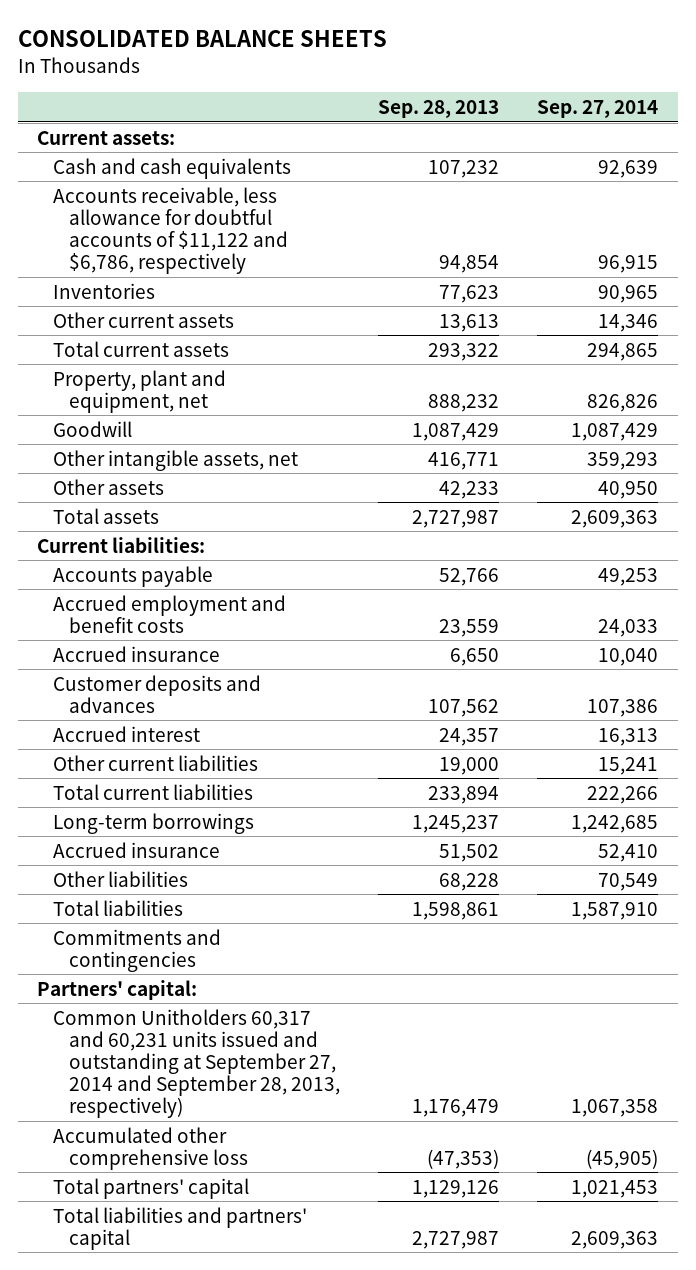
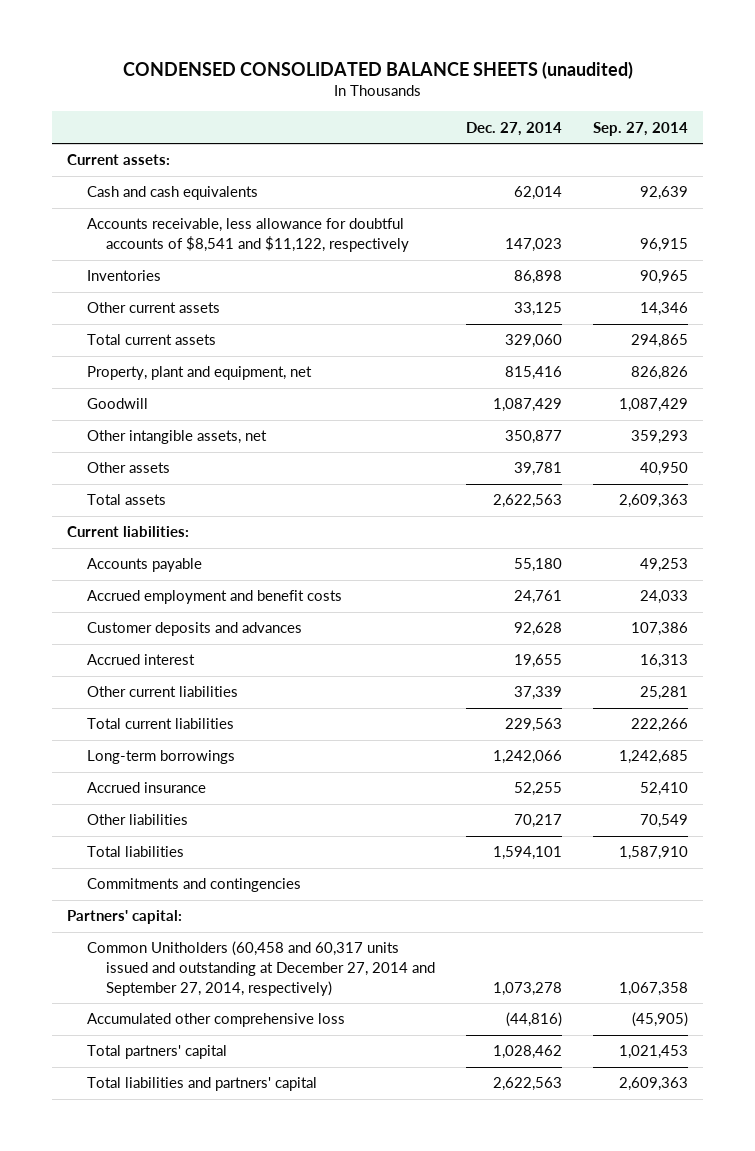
- CONSOLIDATED BALANCE SHEETS
+ CONDENSED CONSOLIDATED BALANCE SHEETS (unaudited)
- | Sep. 28, 2013 | Sep. 27, 2014
+ | Dec. 27, 2014 | Sep. 27, 2014
- Accounts receivable, less allowance for doubtful accounts of $11,122 and $6,786, respectively | 94,854 | 96,915
+ Accounts receivable, less allowance for doubtful accounts of $8,541 and $11,122, respectively | 147,023 | 96,915
- Accrued insurance | 6,650 | 10,040
- Other current liabilities | 19,000 | 15,241
+ Other current liabilities | 37,339 | 25,281
- Common Unitholders 60,317 and 60,231 units issued and outstanding at September 27, 2014 and September 28, 2013, respectively) | 1,176,479 | 1,067,358
+ Common Unitholders (60,458 and 60,317 units issued and outstanding at December 27, 2014 and September 27, 2014, respectively) | 1,073,278 | 1,067,358

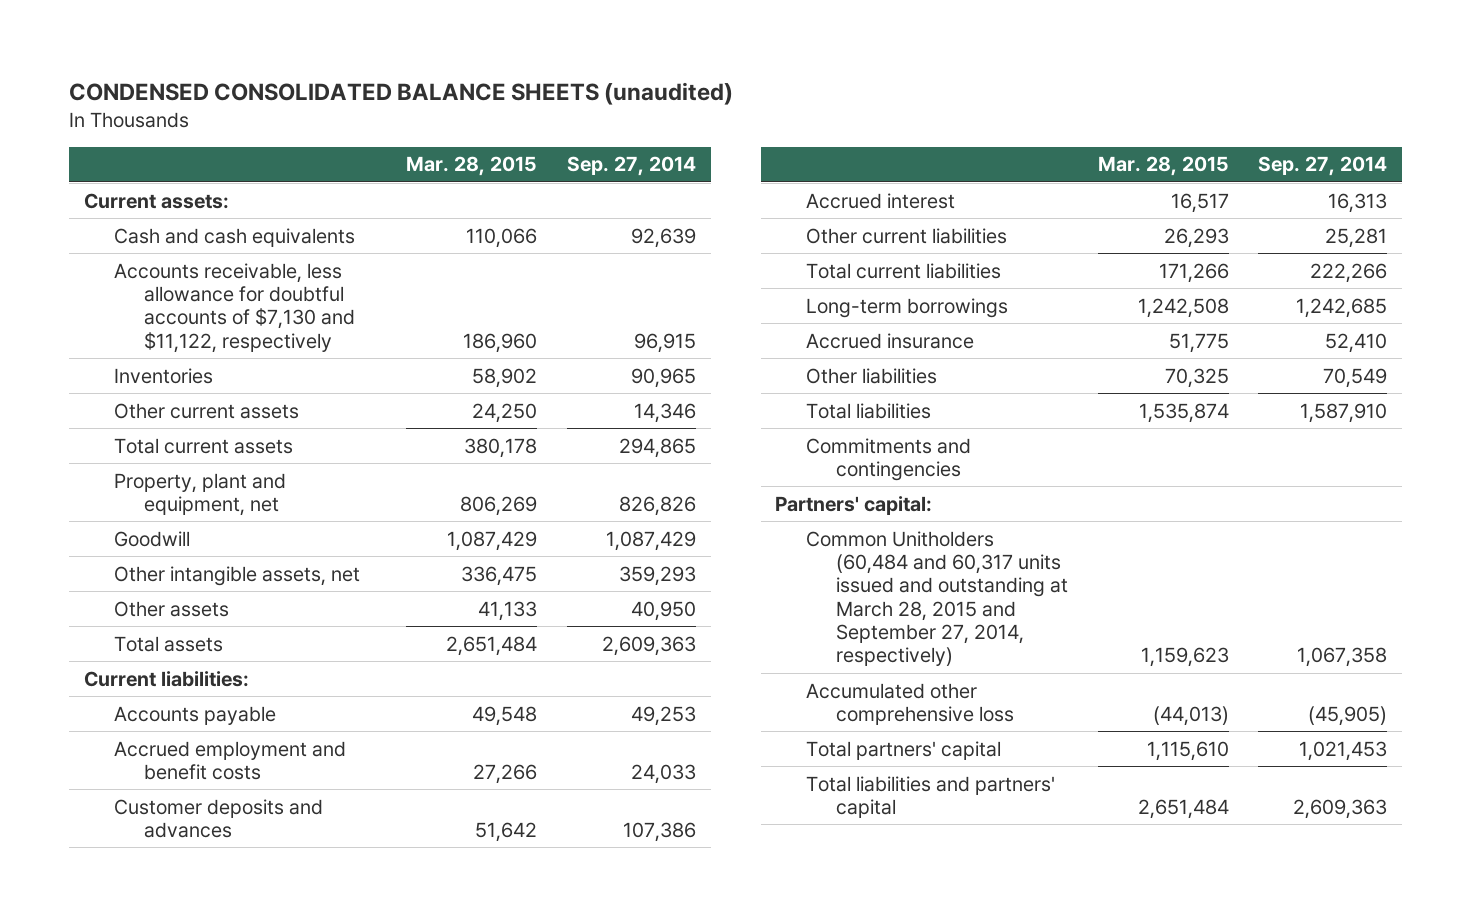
- | Dec. 27, 2014 | Sep. 27, 2014
+ | Mar. 28, 2015 | Sep. 27, 2014
- Accounts receivable, less allowance for doubtful accounts of $8,541 and $11,122, respectively | 147,023 | 96,915
+ Accounts receivable, less allowance for doubtful accounts of $7,130 and $11,122, respectively | 186,960 | 96,915
- Common Unitholders (60,458 and 60,317 units issued and outstanding at December 27, 2014 and September 27, 2014, respectively) | 1,073,278 | 1,067,358
+ Common Unitholders (60,484 and 60,317 units issued and outstanding at March 28, 2015 and September 27, 2014, respectively) | 1,159,623 | 1,067,358

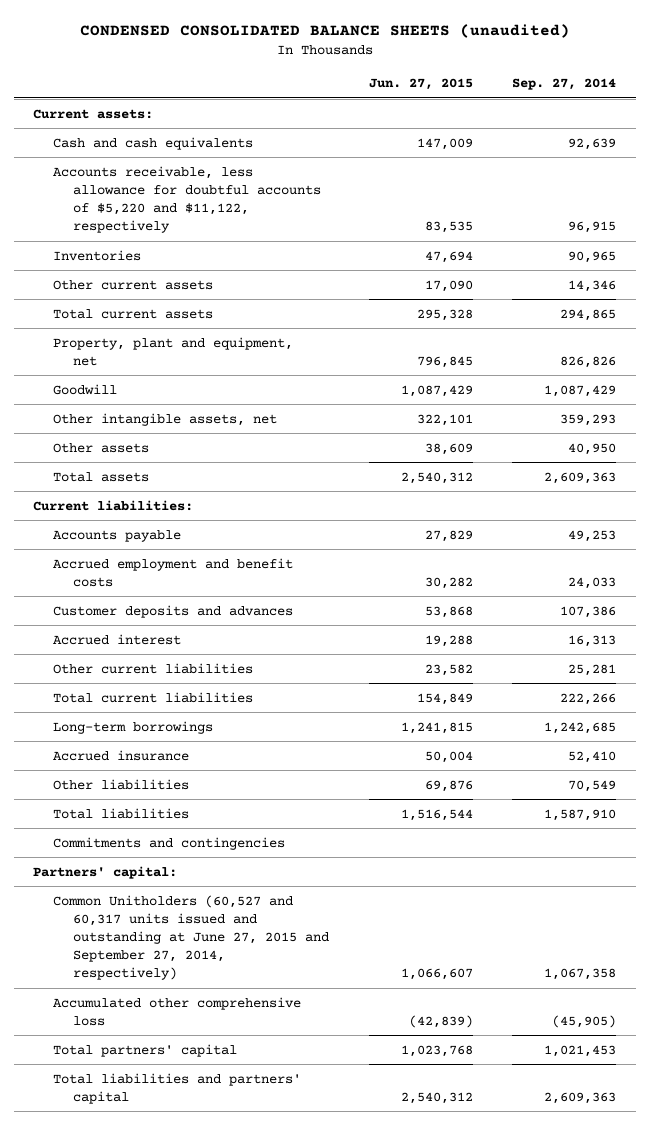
- | Mar. 28, 2015 | Sep. 27, 2014
+ | Jun. 27, 2015 | Sep. 27, 2014
- Accounts receivable, less allowance for doubtful accounts of $7,130 and $11,122, respectively | 186,960 | 96,915
+ Accounts receivable, less allowance for doubtful accounts of $5,220 and $11,122, respectively | 83,535 | 96,915
- Common Unitholders (60,484 and 60,317 units issued and outstanding at March 28, 2015 and September 27, 2014, respectively) | 1,159,623 | 1,067,358
+ Common Unitholders (60,527 and 60,317 units issued and outstanding at June 27, 2015 and September 27, 2014, respectively) | 1,066,607 | 1,067,358

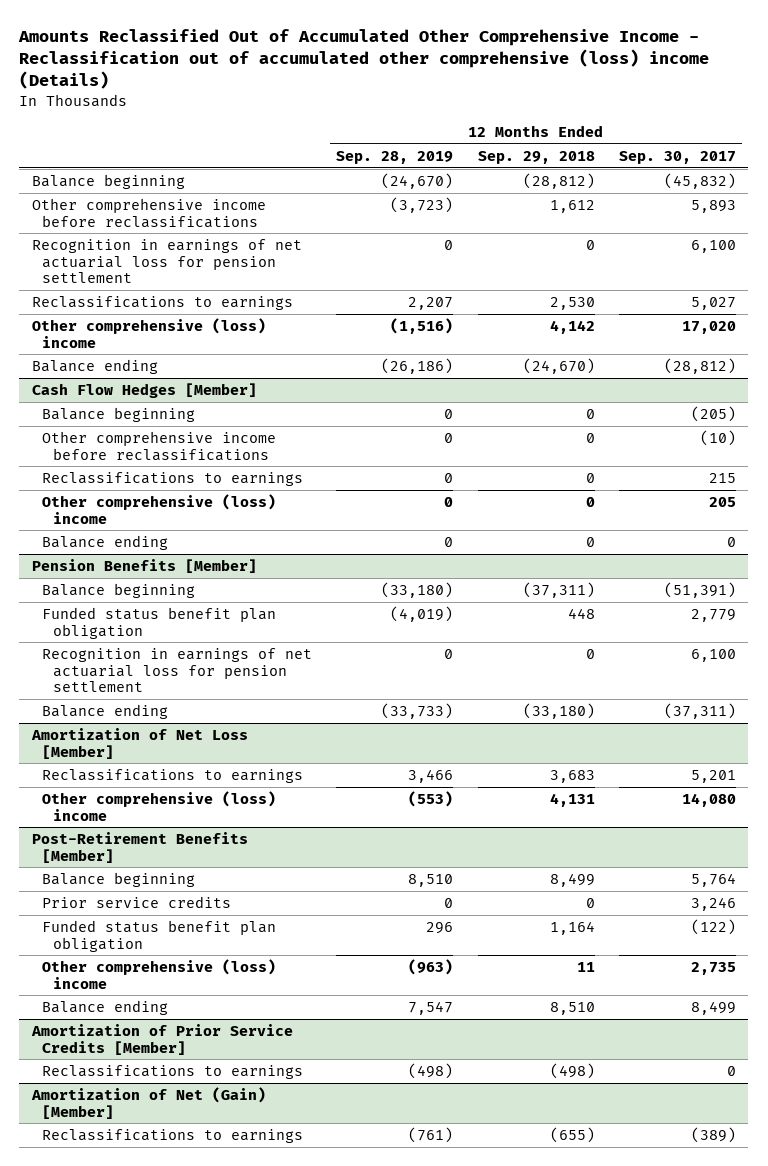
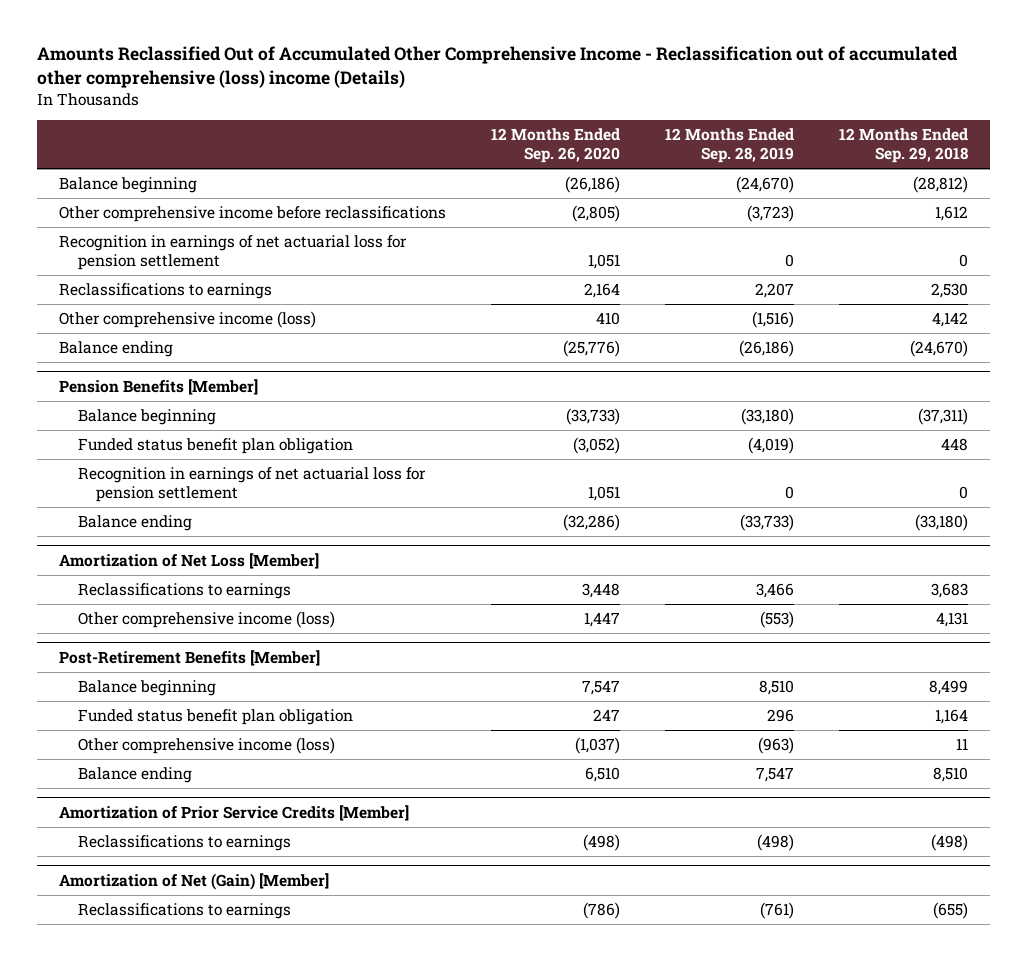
- | 12 Months Ended Sep. 28, 2019 | 12 Months Ended Sep. 29, 2018 | 12 Months Ended Sep. 30, 2017
+ | 12 Months Ended Sep. 26, 2020 | 12 Months Ended Sep. 28, 2019 | 12 Months Ended Sep. 29, 2018
- Other comprehensive (loss) income | (1,516) | 4,142 | 17,020
+ Other comprehensive income (loss) | 410 | (1,516) | 4,142
- Cash Flow Hedges [Member]
- Balance beginning | 0 | 0 | (205)
- Other comprehensive income before reclassifications | 0 | 0 | (10)
- Reclassifications to earnings | 0 | 0 | 215
- Other comprehensive (loss) income | 0 | 0 | 205
- Balance ending | 0 | 0 | 0
@ Amortization of Net Loss [Member]
- Other comprehensive (loss) income | (553) | 4,131 | 14,080
+ Other comprehensive income (loss) | 1,447 | (553) | 4,131
@ Post-Retirement Benefits [Member]
- Prior service credits | 0 | 0 | 3,246
- Other comprehensive (loss) income | (963) | 11 | 2,735
+ Other comprehensive income (loss) | (1,037) | (963) | 11

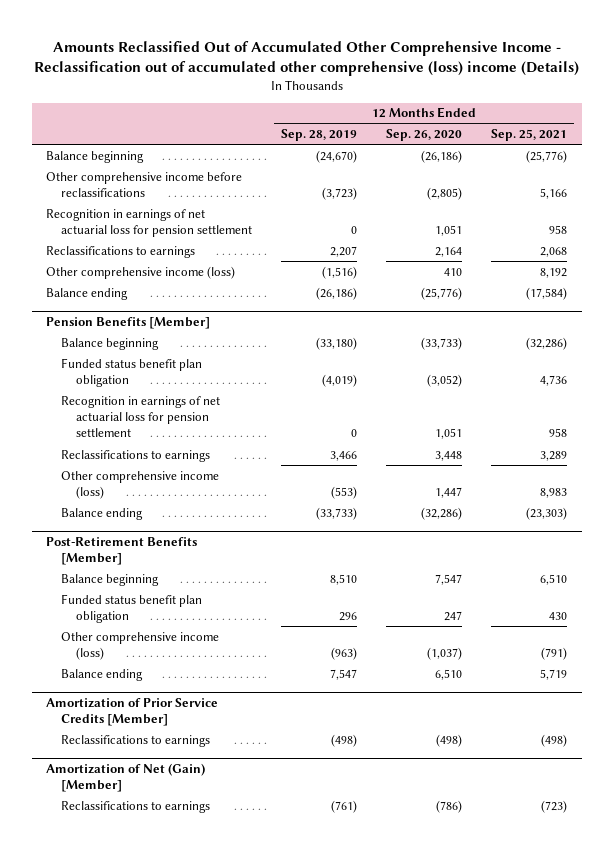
- | 12 Months Ended Sep. 26, 2020 | 12 Months Ended Sep. 28, 2019 | 12 Months Ended Sep. 29, 2018
+ | 12 Months Ended Sep. 28, 2019 | 12 Months Ended Sep. 26, 2020 | 12 Months Ended Sep. 25, 2021
- Amortization of Net Loss [Member]
@ Pension Benefits [Member]
moved down: Balance ending | (33,733) | (32,286) | (23,303)

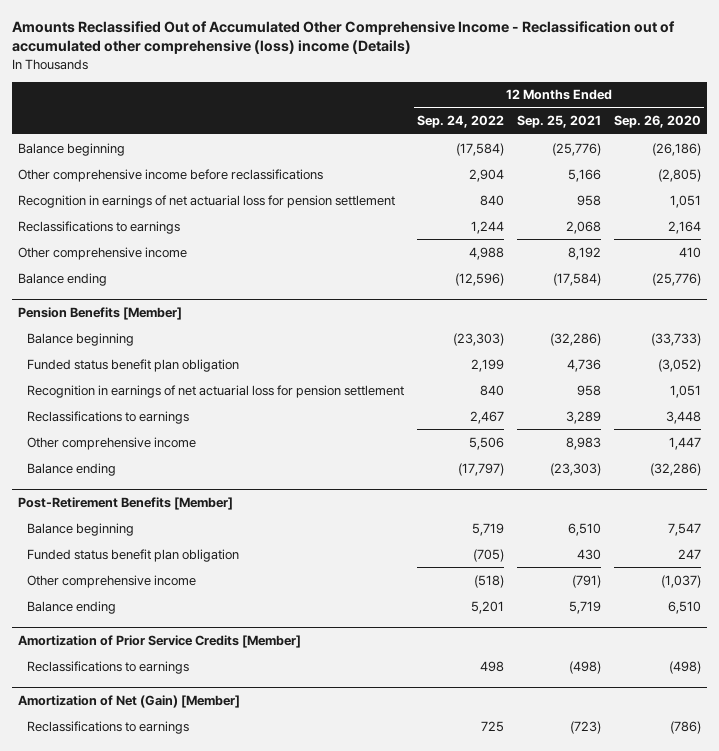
- | 12 Months Ended Sep. 28, 2019 | 12 Months Ended Sep. 26, 2020 | 12 Months Ended Sep. 25, 2021
+ | 12 Months Ended Sep. 24, 2022 | 12 Months Ended Sep. 25, 2021 | 12 Months Ended Sep. 26, 2020
- Other comprehensive income (loss) | (1,516) | 410 | 8,192
+ Other comprehensive income | 4,988 | 8,192 | 410
@ Pension Benefits [Member]
- Other comprehensive income (loss) | (553) | 1,447 | 8,983
+ Other comprehensive income | 5,506 | 8,983 | 1,447
@ Post-Retirement Benefits [Member]
- Other comprehensive income (loss) | (963) | (1,037) | (791)
+ Other comprehensive income | (518) | (791) | (1,037)

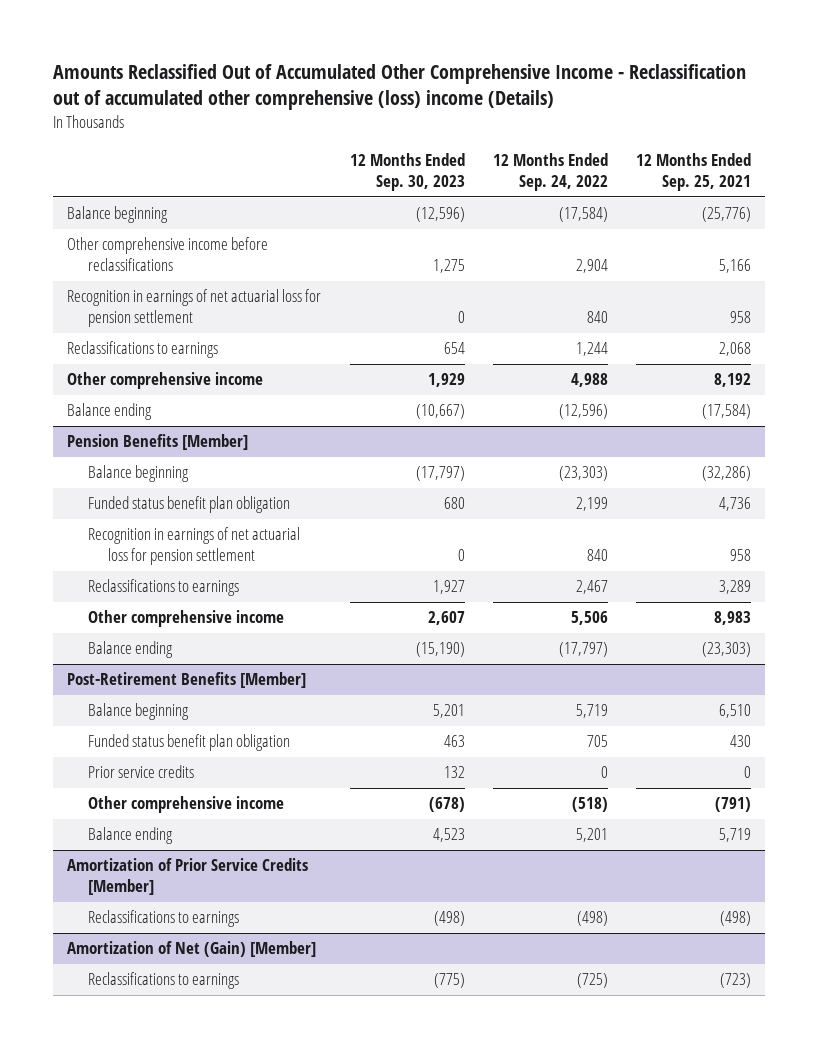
- | 12 Months Ended Sep. 24, 2022 | 12 Months Ended Sep. 25, 2021 | 12 Months Ended Sep. 26, 2020
+ | 12 Months Ended Sep. 30, 2023 | 12 Months Ended Sep. 24, 2022 | 12 Months Ended Sep. 25, 2021
@ Post-Retirement Benefits [Member]
- Funded status benefit plan obligation | (705) | 430 | 247
+ Funded status benefit plan obligation | 463 | 705 | 430
+ Prior service credits | 132 | 0 | 0
@ Amortization of Prior Service Credits [Member]
- Reclassifications to earnings | 498 | (498) | (498)
+ Reclassifications to earnings | (498) | (498) | (498)
@ Amortization of Net (Gain) [Member]
- Reclassifications to earnings | 725 | (723) | (786)
+ Reclassifications to earnings | (775) | (725) | (723)

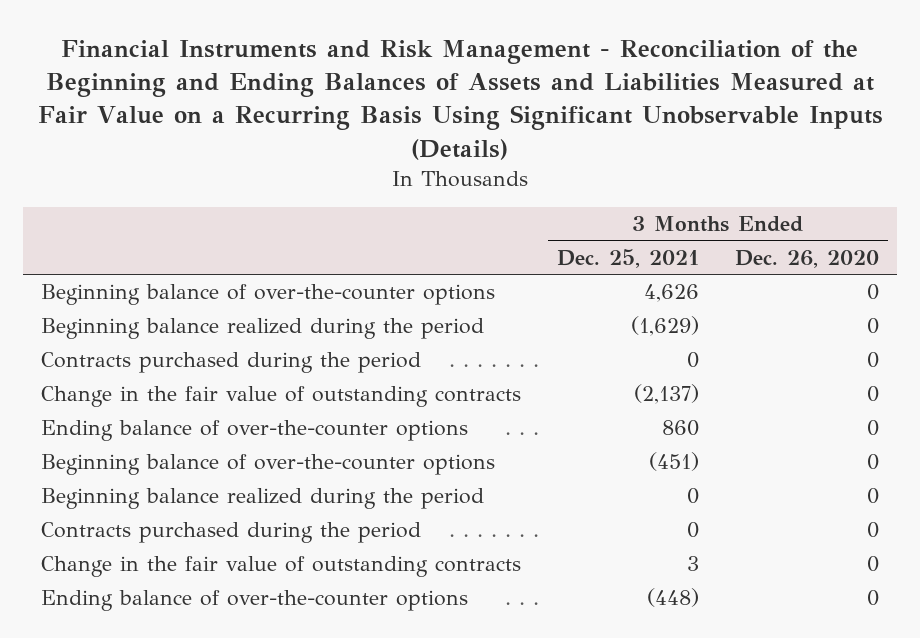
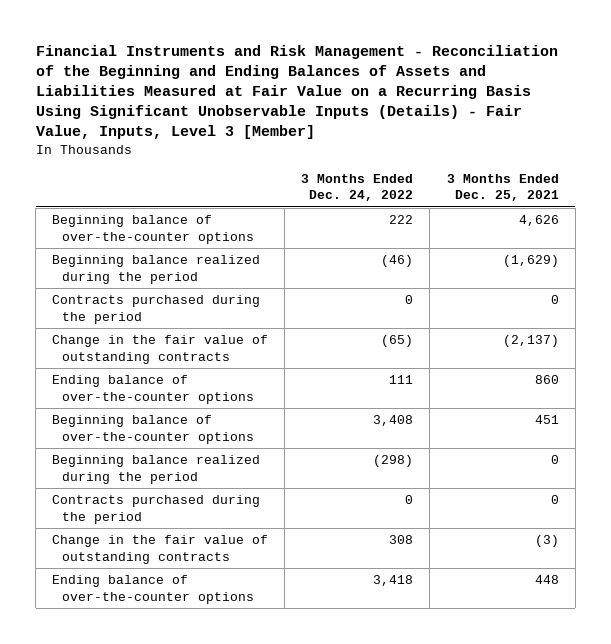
- Financial Instruments and Risk Management - Reconciliation of the Beginning and Ending Balances of Assets and Liabilities Measured at Fair Value on a Recurring Basis Using Significant Unobservable Inputs (Details)
+ Financial Instruments and Risk Management - Reconciliation of the Beginning and Ending Balances of Assets and Liabilities Measured at Fair Value on a Recurring Basis Using Significant Unobservable Inputs (Details) - Fair Value, Inputs, Level 3 [Member]
- | 3 Months Ended Dec. 25, 2021 | 3 Months Ended Dec. 26, 2020
+ | 3 Months Ended Dec. 24, 2022 | 3 Months Ended Dec. 25, 2021
- Beginning balance of over-the-counter options | (451) | 0
+ Beginning balance of over-the-counter options | 3,408 | 451
- Change in the fair value of outstanding contracts | 3 | 0
- Ending balance of over-the-counter options | (448) | 0
+ Change in the fair value of outstanding contracts | 308 | (3)
+ Ending balance of over-the-counter options | 3,418 | 448

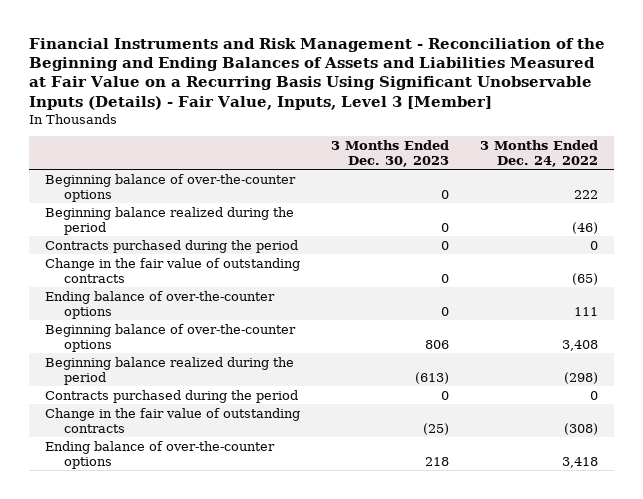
- | 3 Months Ended Dec. 24, 2022 | 3 Months Ended Dec. 25, 2021
+ | 3 Months Ended Dec. 30, 2023 | 3 Months Ended Dec. 24, 2022
- Change in the fair value of outstanding contracts | 308 | (3)
+ Change in the fair value of outstanding contracts | (25) | (308)

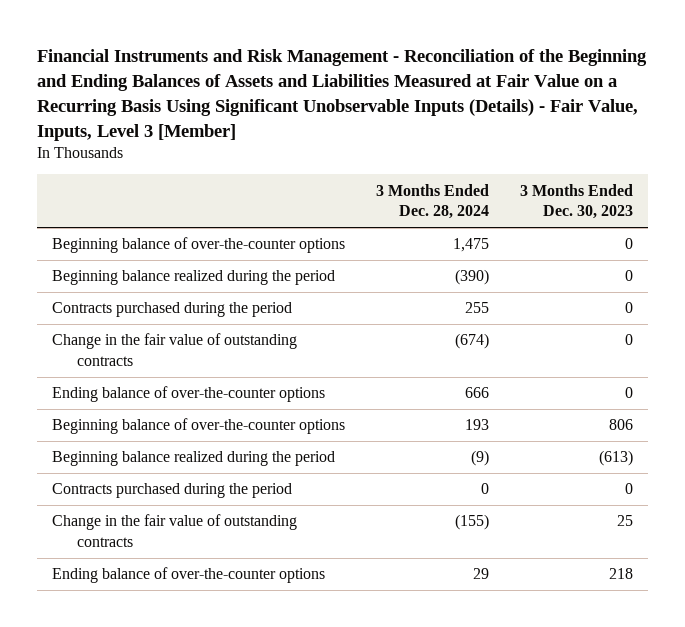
- | 3 Months Ended Dec. 30, 2023 | 3 Months Ended Dec. 24, 2022
+ | 3 Months Ended Dec. 28, 2024 | 3 Months Ended Dec. 30, 2023
- Change in the fair value of outstanding contracts | (25) | (308)
+ Change in the fair value of outstanding contracts | (155) | 25

